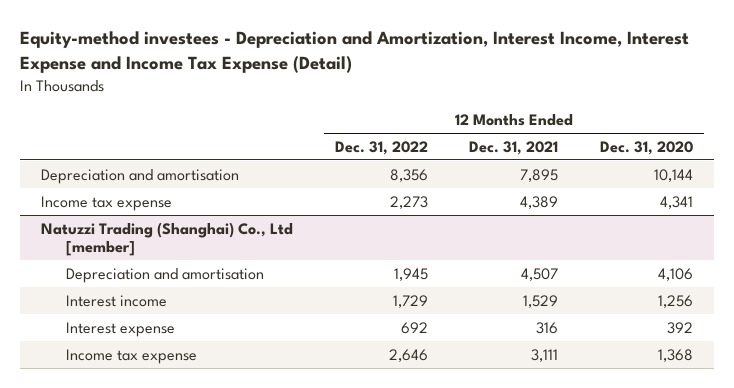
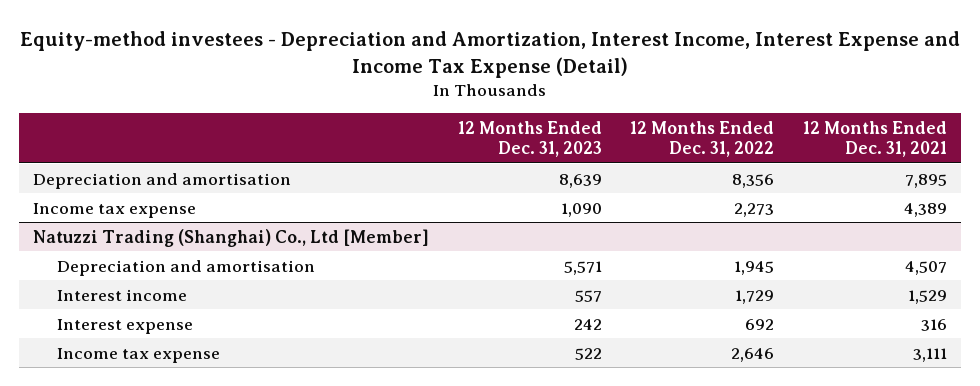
- | 12 Months Ended Dec. 31, 2022 | 12 Months Ended Dec. 31, 2021 | 12 Months Ended Dec. 31, 2020
+ | 12 Months Ended Dec. 31, 2023 | 12 Months Ended Dec. 31, 2022 | 12 Months Ended Dec. 31, 2021
- Natuzzi Trading (Shanghai) Co., Ltd [member]
+ Natuzzi Trading (Shanghai) Co., Ltd [Member]

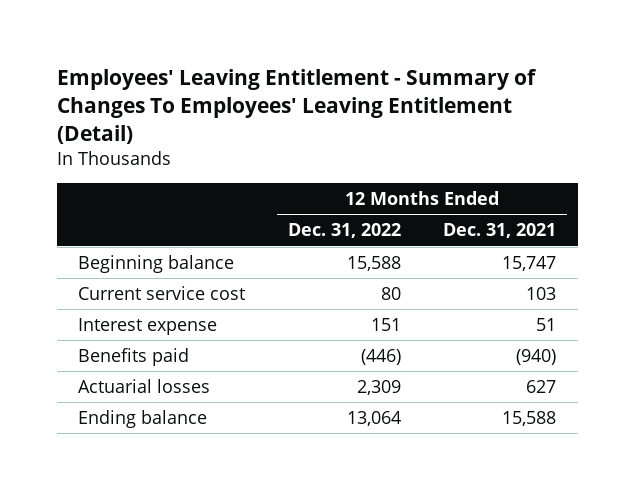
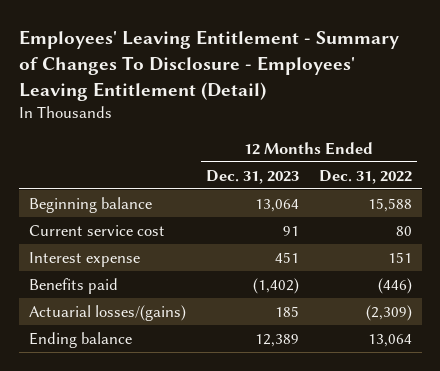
- Employees' Leaving Entitlement - Summary of Changes To Employees' Leaving Entitlement (Detail)
+ Employees' Leaving Entitlement - Summary of Changes To Disclosure - Employees' Leaving Entitlement (Detail)
- | 12 Months Ended Dec. 31, 2022 | 12 Months Ended Dec. 31, 2021
+ | 12 Months Ended Dec. 31, 2023 | 12 Months Ended Dec. 31, 2022
- Actuarial losses | 2,309 | 627
+ Actuarial losses/(gains) | 185 | (2,309)

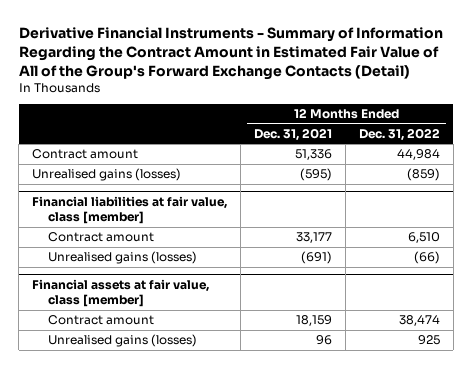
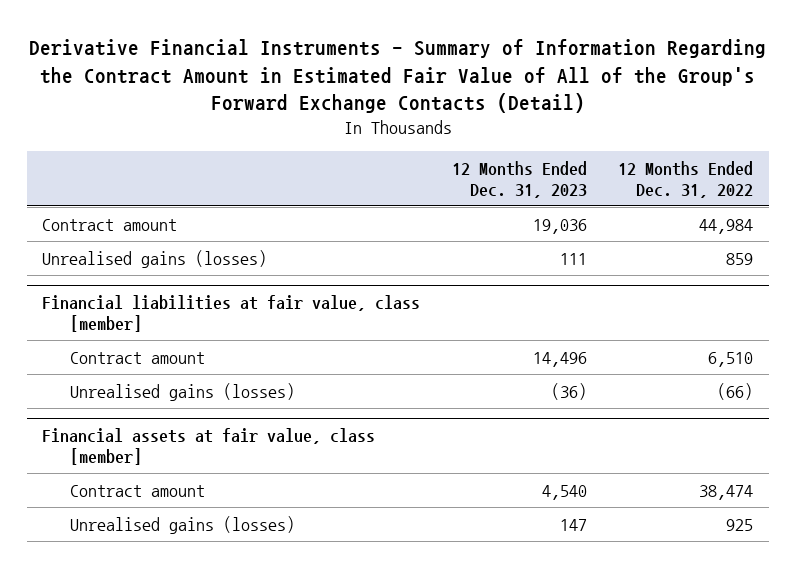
- | 12 Months Ended Dec. 31, 2021 | 12 Months Ended Dec. 31, 2022
+ | 12 Months Ended Dec. 31, 2023 | 12 Months Ended Dec. 31, 2022
- Unrealised gains (losses) | (595) | (859)
+ Unrealised gains (losses) | 111 | 859

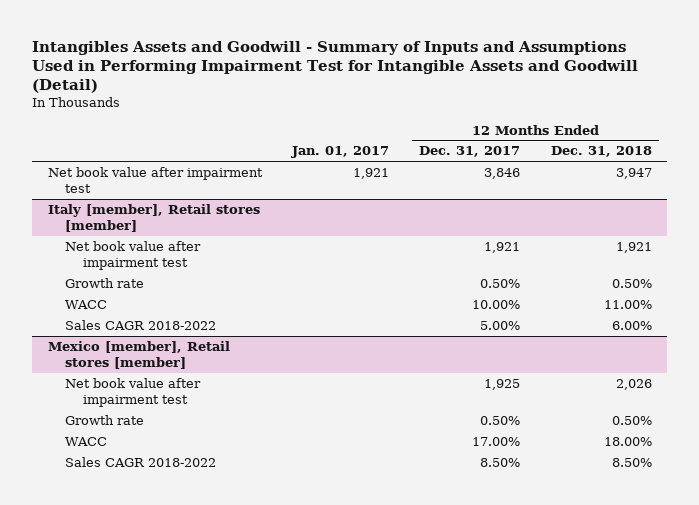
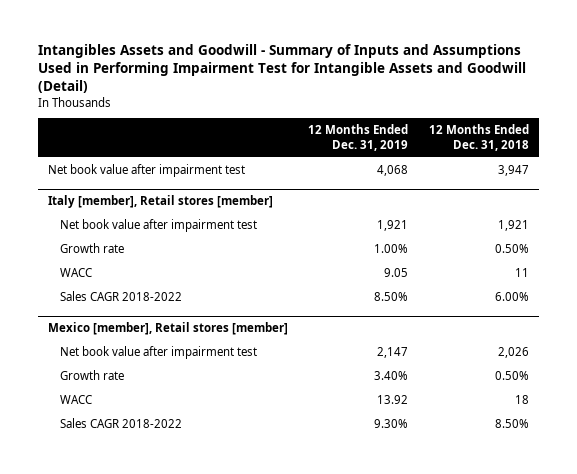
- | Jan. 01, 2017 | 12 Months Ended Dec. 31, 2017 | 12 Months Ended Dec. 31, 2018
+ | 12 Months Ended Dec. 31, 2019 | 12 Months Ended Dec. 31, 2018
@ Italy [member], Retail stores [member]
- WACC | | 10.00% | 11.00%
+ WACC | 9.05 | 11
@ Mexico [member], Retail stores [member]
- WACC | | 17.00% | 18.00%
+ WACC | 13.92 | 18

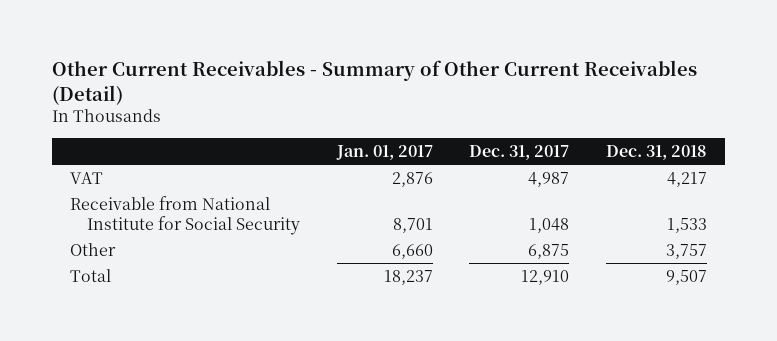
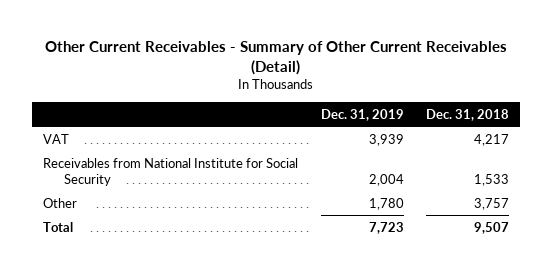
- | Jan. 01, 2017 | Dec. 31, 2017 | Dec. 31, 2018
+ | Dec. 31, 2019 | Dec. 31, 2018
- Receivable from National Institute for Social Security | 8,701 | 1,048 | 1,533
+ Receivables from National Institute for Social Security | 2,004 | 1,533

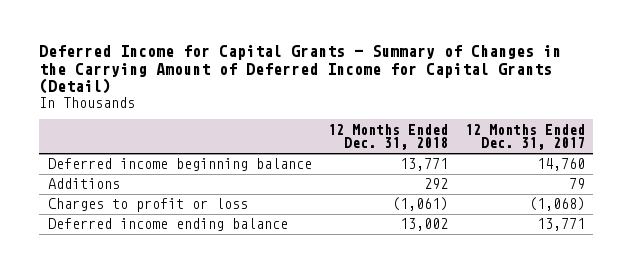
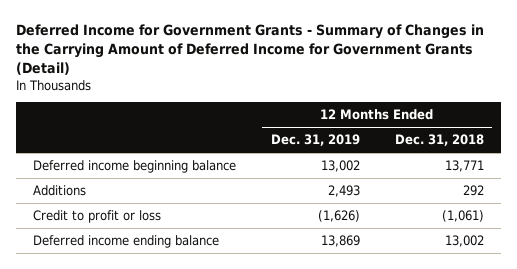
- Deferred Income for Capital Grants - Summary of Changes in the Carrying Amount of Deferred Income for Capital Grants (Detail)
+ Deferred Income for Government Grants - Summary of Changes in the Carrying Amount of Deferred Income for Government Grants (Detail)
- | 12 Months Ended Dec. 31, 2018 | 12 Months Ended Dec. 31, 2017
+ | 12 Months Ended Dec. 31, 2019 | 12 Months Ended Dec. 31, 2018
- Charges to profit or loss | (1,061) | (1,068)
+ Credit to profit or loss | (1,626) | (1,061)

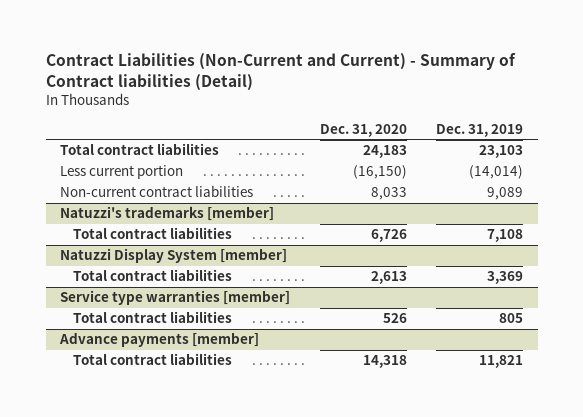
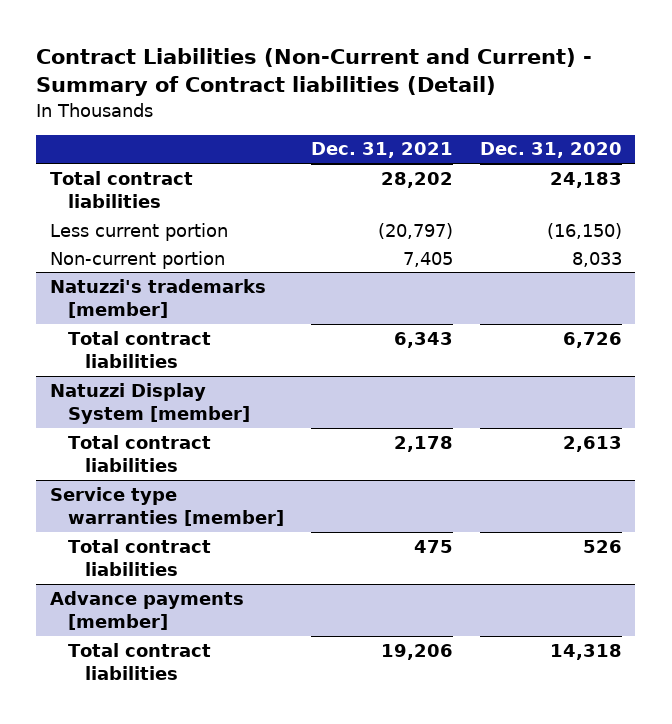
- | Dec. 31, 2020 | Dec. 31, 2019
+ | Dec. 31, 2021 | Dec. 31, 2020
- Non-current contract liabilities | 8,033 | 9,089
+ Non-current portion | 7,405 | 8,033

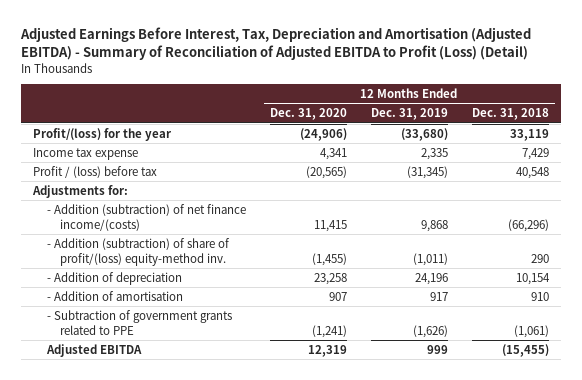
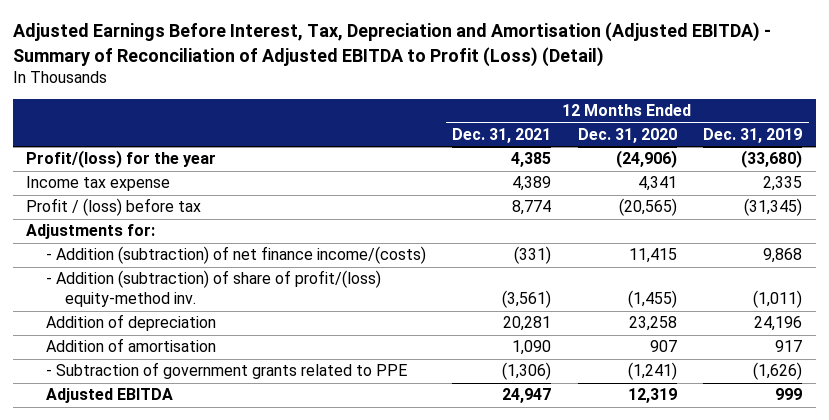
- | 12 Months Ended Dec. 31, 2020 | 12 Months Ended Dec. 31, 2019 | 12 Months Ended Dec. 31, 2018
+ | 12 Months Ended Dec. 31, 2021 | 12 Months Ended Dec. 31, 2020 | 12 Months Ended Dec. 31, 2019
- - Addition of depreciation | 23,258 | 24,196 | 10,154
- - Addition of amortisation | 907 | 917 | 910
+ Addition of depreciation | 20,281 | 23,258 | 24,196
+ Addition of amortisation | 1,090 | 907 | 917

